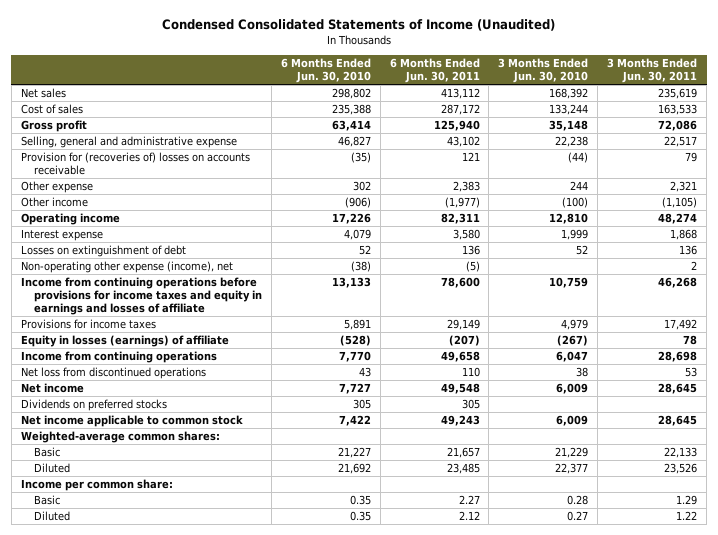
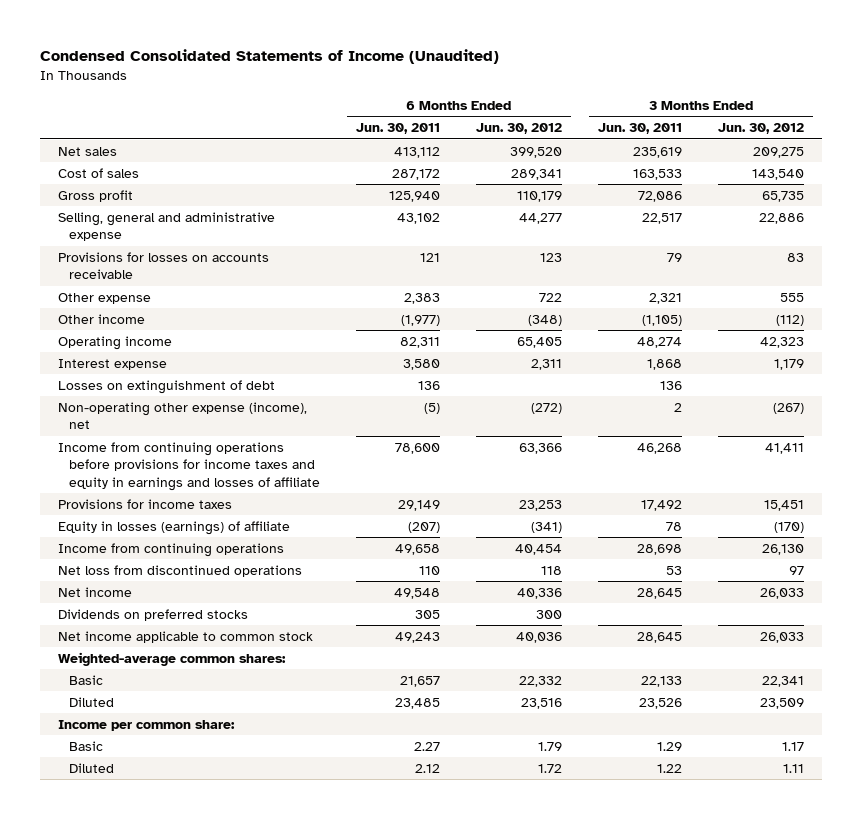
- | 6 Months Ended Jun. 30, 2010 | 6 Months Ended Jun. 30, 2011 | 3 Months Ended Jun. 30, 2010 | 3 Months Ended Jun. 30, 2011
+ | 6 Months Ended Jun. 30, 2011 | 6 Months Ended Jun. 30, 2012 | 3 Months Ended Jun. 30, 2011 | 3 Months Ended Jun. 30, 2012
- Provision for (recoveries of) losses on accounts receivable | (35) | 121 | (44) | 79
+ Provisions for losses on accounts receivable | 121 | 123 | 79 | 83

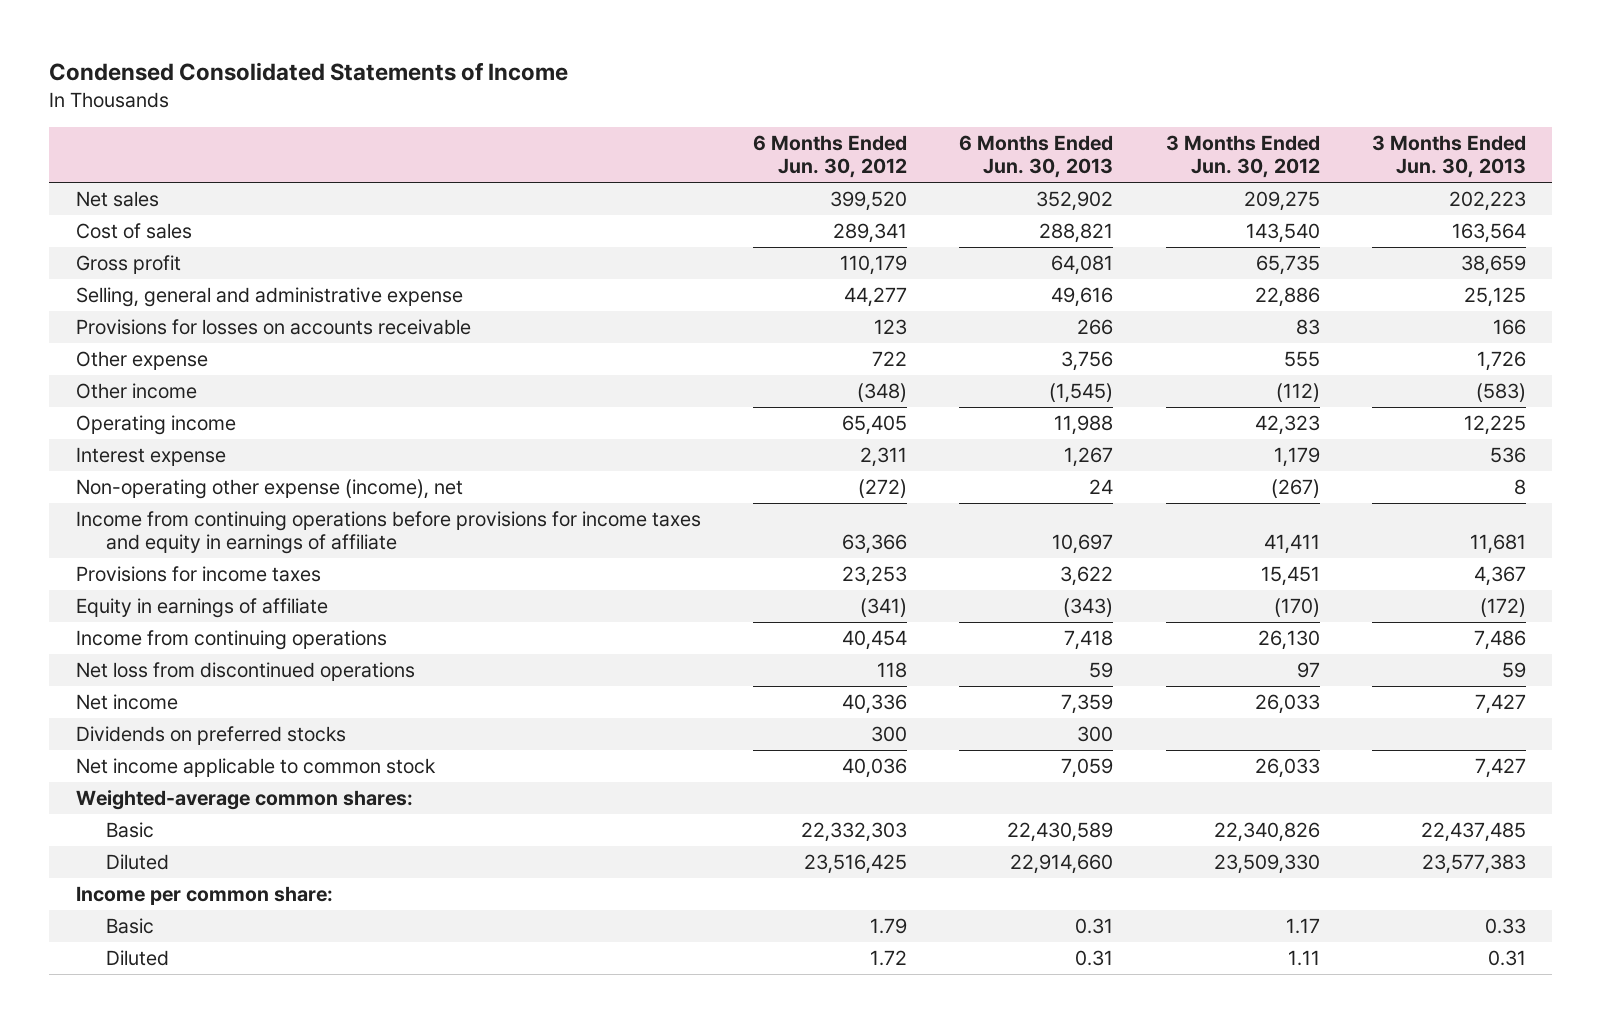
- Condensed Consolidated Statements of Income (Unaudited)
+ Condensed Consolidated Statements of Income
- | 6 Months Ended Jun. 30, 2011 | 6 Months Ended Jun. 30, 2012 | 3 Months Ended Jun. 30, 2011 | 3 Months Ended Jun. 30, 2012
+ | 6 Months Ended Jun. 30, 2012 | 6 Months Ended Jun. 30, 2013 | 3 Months Ended Jun. 30, 2012 | 3 Months Ended Jun. 30, 2013
- Losses on extinguishment of debt | 136 | | 136 |
- Income from continuing operations before provisions for income taxes and equity in earnings and losses of affiliate | 78,600 | 63,366 | 46,268 | 41,411
+ Income from continuing operations before provisions for income taxes and equity in earnings of affiliate | 63,366 | 10,697 | 41,411 | 11,681
- Equity in losses (earnings) of affiliate | (207) | (341) | 78 | (170)
+ Equity in earnings of affiliate | (341) | (343) | (170) | (172)
- Basic | 21,657 | 22,332 | 22,133 | 22,341
- Diluted | 23,485 | 23,516 | 23,526 | 23,509
+ Basic | 22,332,303 | 22,430,589 | 22,340,826 | 22,437,485
+ Diluted | 23,516,425 | 22,914,660 | 23,509,330 | 23,577,383

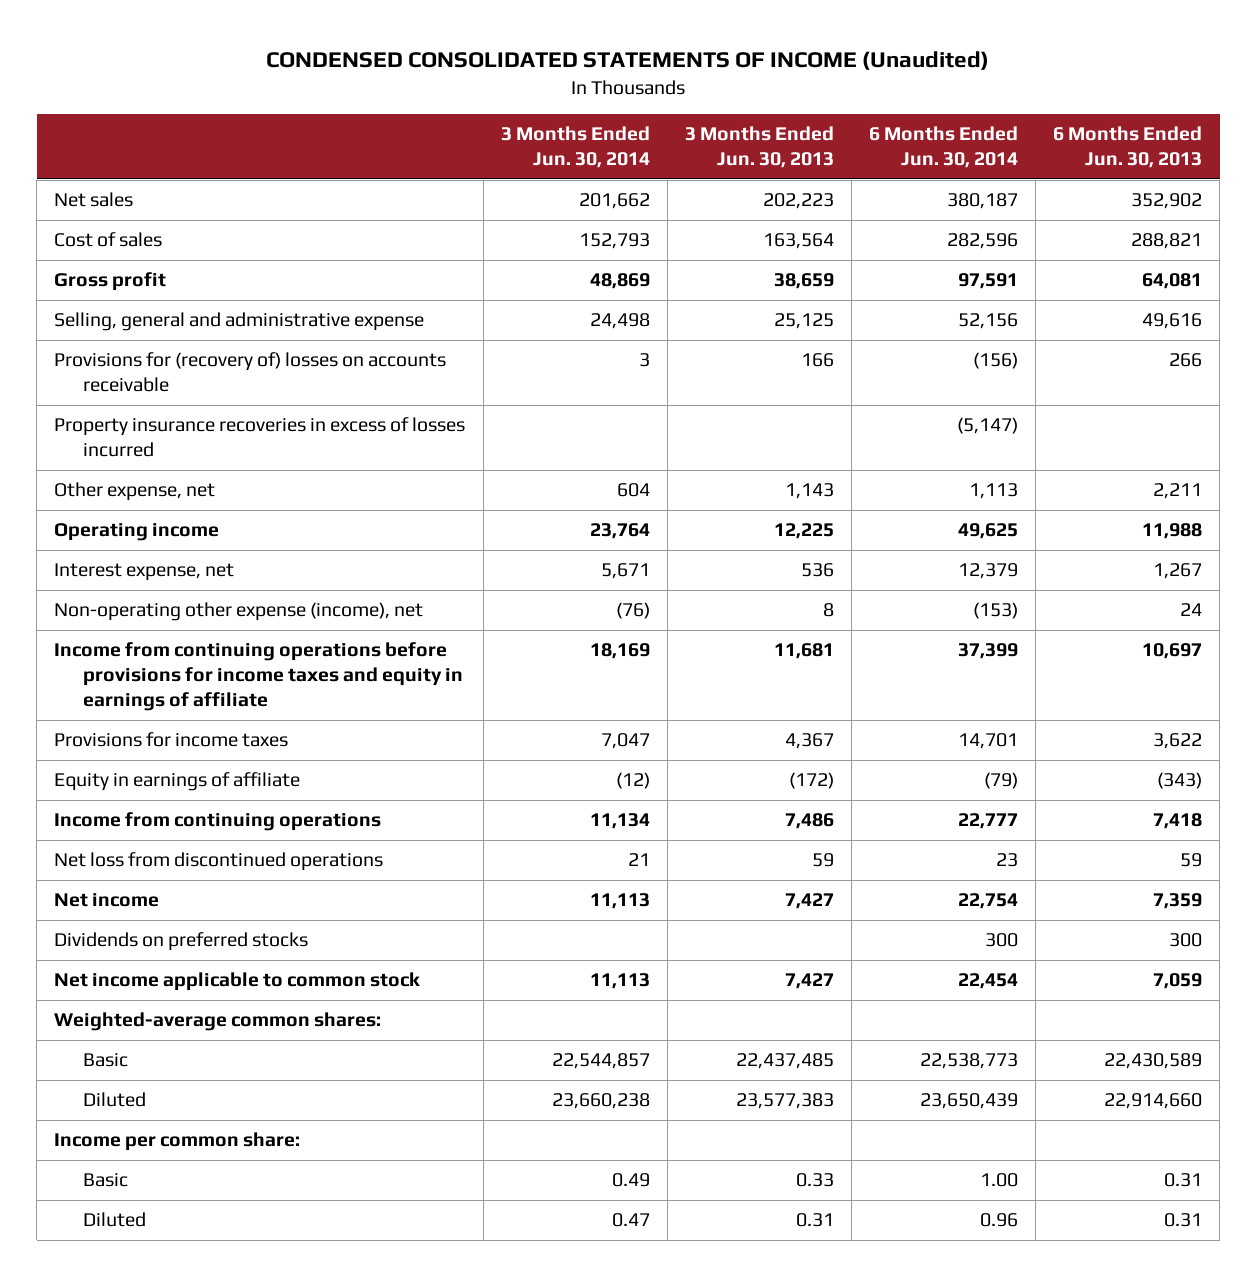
- Condensed Consolidated Statements of Income
+ CONDENSED CONSOLIDATED STATEMENTS OF INCOME (Unaudited)
- | 6 Months Ended Jun. 30, 2012 | 6 Months Ended Jun. 30, 2013 | 3 Months Ended Jun. 30, 2012 | 3 Months Ended Jun. 30, 2013
+ | 3 Months Ended Jun. 30, 2014 | 3 Months Ended Jun. 30, 2013 | 6 Months Ended Jun. 30, 2014 | 6 Months Ended Jun. 30, 2013
- Provisions for losses on accounts receivable | 123 | 266 | 83 | 166
- Other expense | 722 | 3,756 | 555 | 1,726
- Other income | (348) | (1,545) | (112) | (583)
+ Provisions for (recovery of) losses on accounts receivable | 3 | 166 | (156) | 266
+ Property insurance recoveries in excess of losses incurred | | | (5,147) |
+ Other expense, net | 604 | 1,143 | 1,113 | 2,211
- Interest expense | 2,311 | 1,267 | 1,179 | 536
+ Interest expense, net | 5,671 | 536 | 12,379 | 1,267

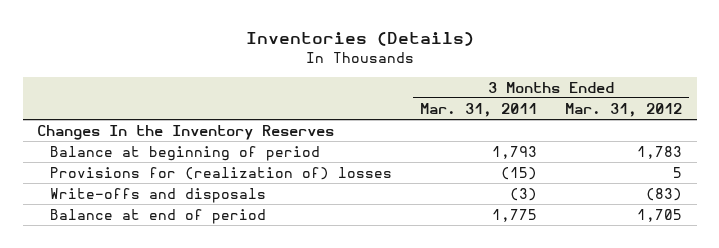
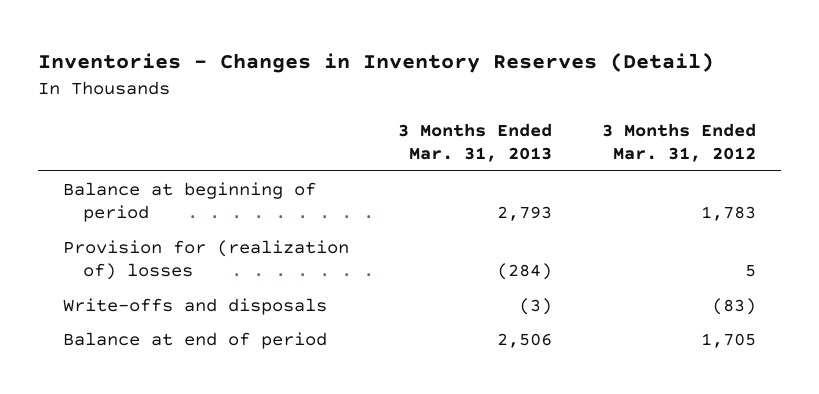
- Inventories (Details)
+ Inventories - Changes in Inventory Reserves (Detail)
- | 3 Months Ended Mar. 31, 2011 | 3 Months Ended Mar. 31, 2012
+ | 3 Months Ended Mar. 31, 2013 | 3 Months Ended Mar. 31, 2012
- Changes In the Inventory Reserves
- Provisions for (realization of) losses | (15) | 5
+ Provision for (realization of) losses | (284) | 5

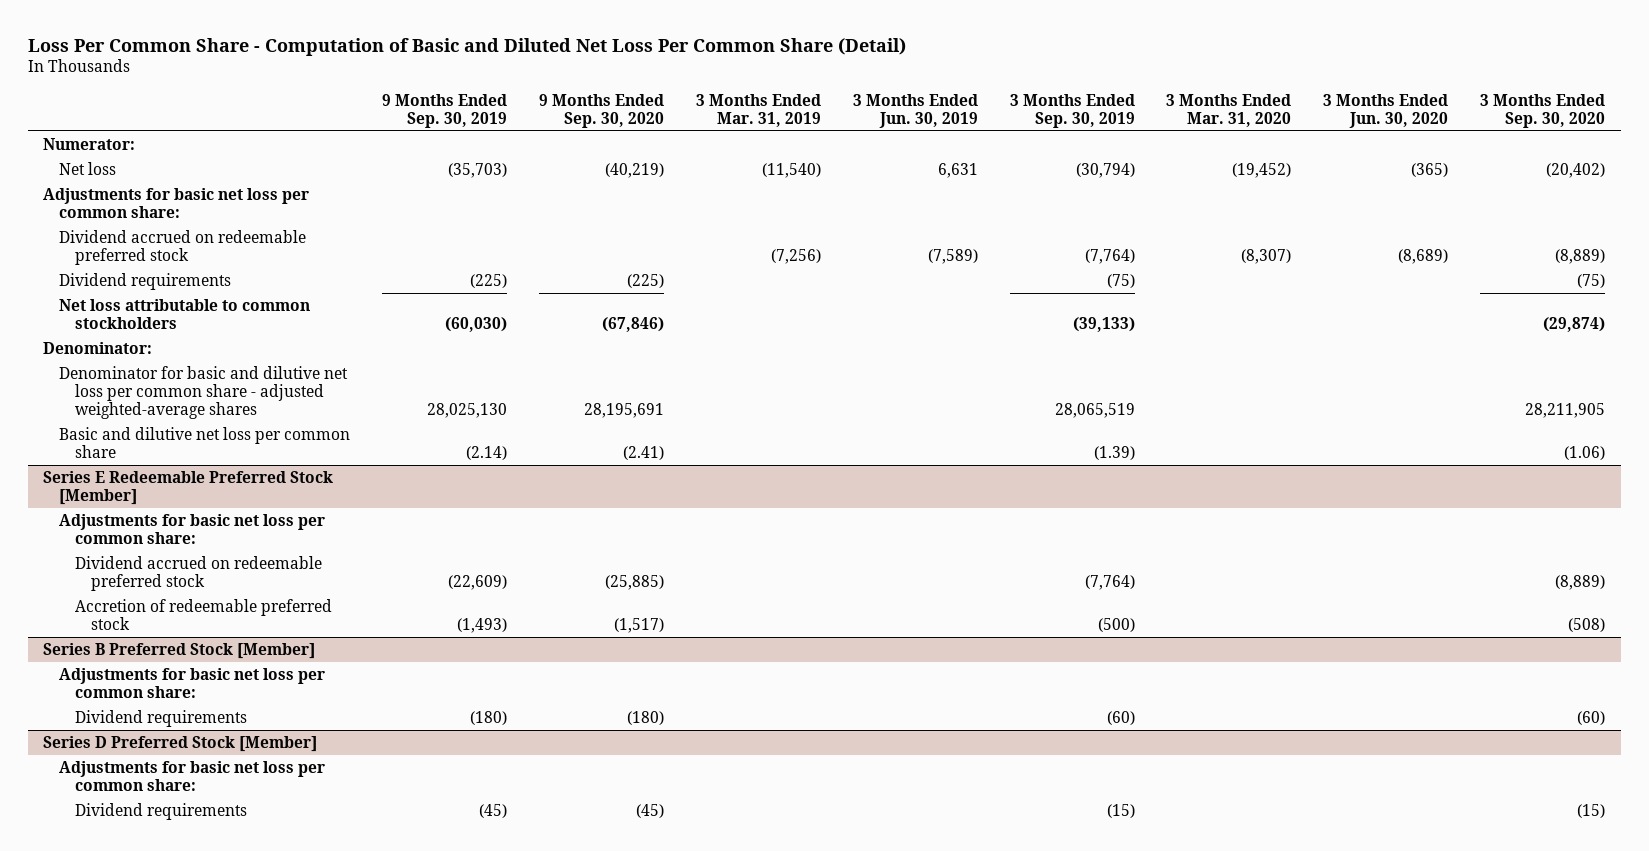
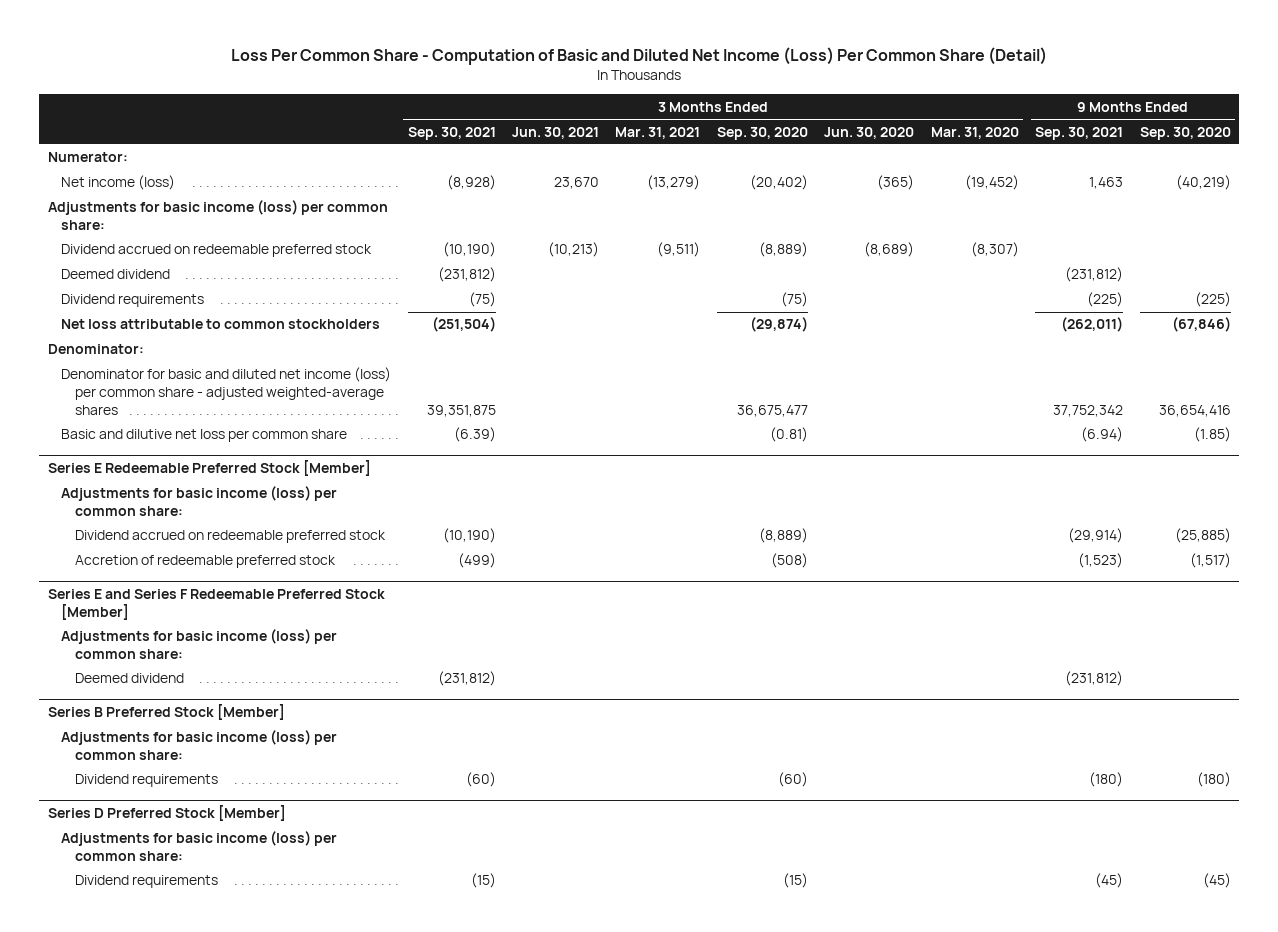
- Loss Per Common Share - Computation of Basic and Diluted Net Loss Per Common Share (Detail)
+ Loss Per Common Share - Computation of Basic and Diluted Net Income (Loss) Per Common Share (Detail)
- | 9 Months Ended Sep. 30, 2019 | 9 Months Ended Sep. 30, 2020 | 3 Months Ended Mar. 31, 2019 | 3 Months Ended Jun. 30, 2019 | 3 Months Ended Sep. 30, 2019 | 3 Months Ended Mar. 31, 2020 | 3 Months Ended Jun. 30, 2020 | 3 Months Ended Sep. 30, 2020
+ | 3 Months Ended Sep. 30, 2021 | 3 Months Ended Jun. 30, 2021 | 3 Months Ended Mar. 31, 2021 | 3 Months Ended Sep. 30, 2020 | 3 Months Ended Jun. 30, 2020 | 3 Months Ended Mar. 31, 2020 | 9 Months Ended Sep. 30, 2021 | 9 Months Ended Sep. 30, 2020
- Net loss | (35,703) | (40,219) | (11,540) | 6,631 | (30,794) | (19,452) | (365) | (20,402)
- Adjustments for basic net loss per common share:
+ Net income (loss) | (8,928) | 23,670 | (13,279) | (20,402) | (365) | (19,452) | 1,463 | (40,219)
+ Adjustments for basic income (loss) per common share:
+ Deemed dividend | (231,812) | | | | | | (231,812) |
- Denominator for basic and dilutive net loss per common share - adjusted weighted-average shares | 28,025,130 | 28,195,691 | | | 28,065,519 | | | 28,211,905
- Basic and dilutive net loss per common share | (2.14) | (2.41) | | | (1.39) | | | (1.06)
+ Denominator for basic and diluted net income (loss) per common share - adjusted weighted-average shares | 39,351,875 | | | 36,675,477 | | | 37,752,342 | 36,654,416
+ Basic and dilutive net loss per common share | (6.39) | | | (0.81) | | | (6.94) | (1.85)
@ Series E Redeemable Preferred Stock [Member]
- Adjustments for basic net loss per common share:
+ Adjustments for basic income (loss) per common share:
+ Series E and Series F Redeemable Preferred Stock [Member]
+ Adjustments for basic income (loss) per common share:
+ Deemed dividend | (231,812) | | | | | | (231,812) |
@ Series B Preferred Stock [Member]
- Adjustments for basic net loss per common share:
+ Adjustments for basic income (loss) per common share:
@ Series D Preferred Stock [Member]
- Adjustments for basic net loss per common share:
+ Adjustments for basic income (loss) per common share:

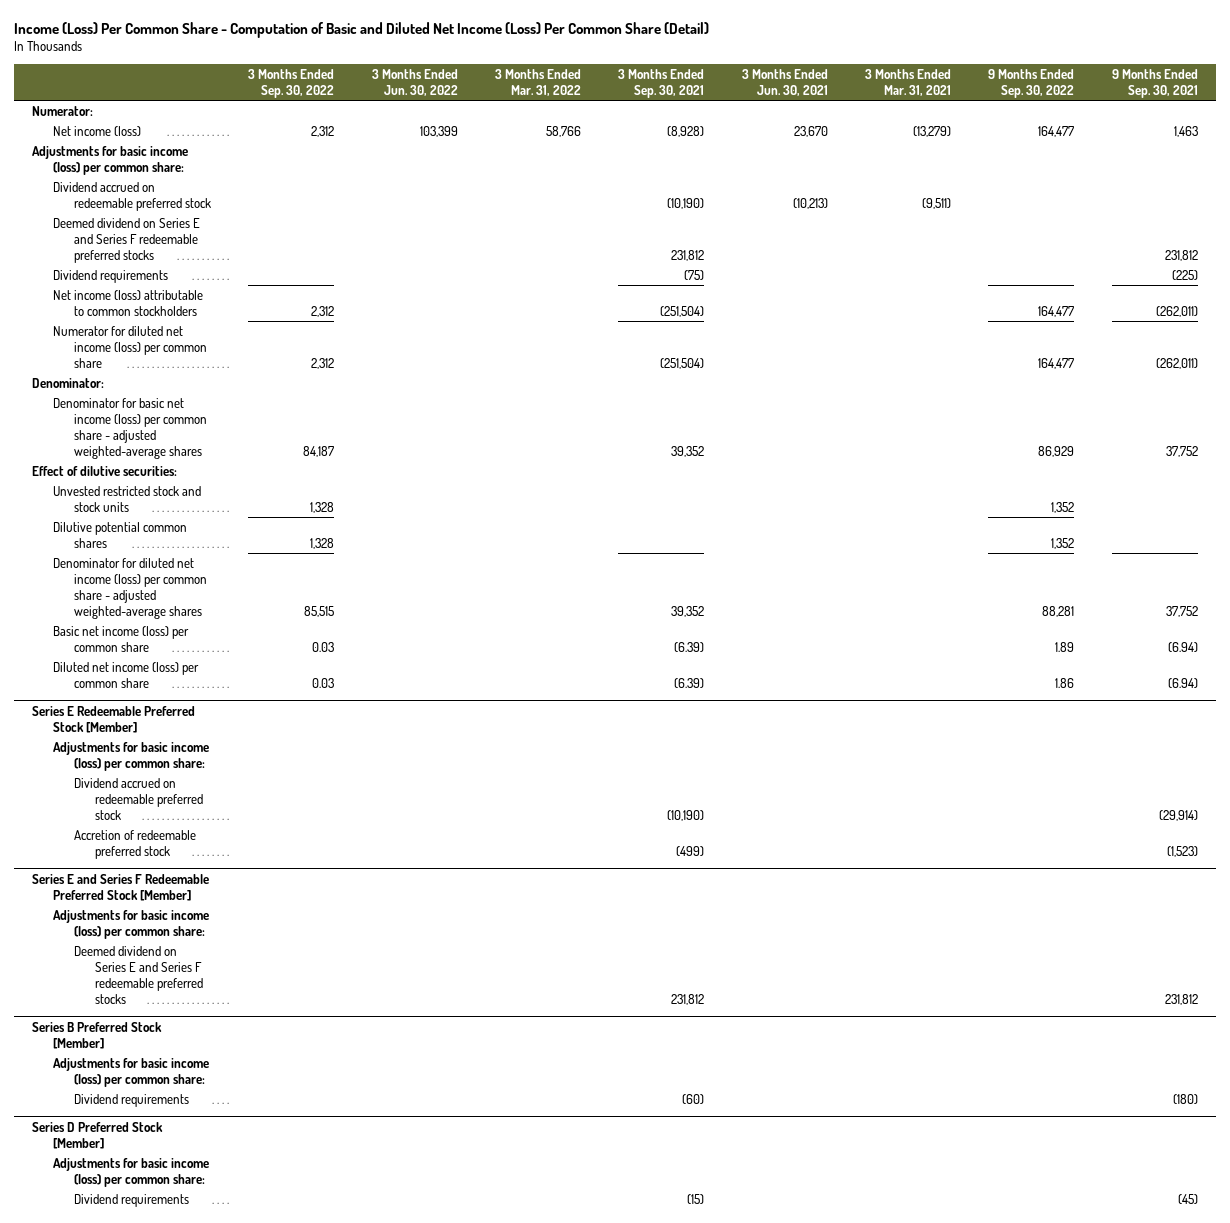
- Loss Per Common Share - Computation of Basic and Diluted Net Income (Loss) Per Common Share (Detail)
+ Income (Loss) Per Common Share - Computation of Basic and Diluted Net Income (Loss) Per Common Share (Detail)
- | 3 Months Ended Sep. 30, 2021 | 3 Months Ended Jun. 30, 2021 | 3 Months Ended Mar. 31, 2021 | 3 Months Ended Sep. 30, 2020 | 3 Months Ended Jun. 30, 2020 | 3 Months Ended Mar. 31, 2020 | 9 Months Ended Sep. 30, 2021 | 9 Months Ended Sep. 30, 2020
+ | 3 Months Ended Sep. 30, 2022 | 3 Months Ended Jun. 30, 2022 | 3 Months Ended Mar. 31, 2022 | 3 Months Ended Sep. 30, 2021 | 3 Months Ended Jun. 30, 2021 | 3 Months Ended Mar. 31, 2021 | 9 Months Ended Sep. 30, 2022 | 9 Months Ended Sep. 30, 2021
- Deemed dividend | (231,812) | | | | | | (231,812) |
+ Deemed dividend on Series E and Series F redeemable preferred stocks | | | | 231,812 | | | | 231,812
- Net loss attributable to common stockholders | (251,504) | | | (29,874) | | | (262,011) | (67,846)
+ Net income (loss) attributable to common stockholders | 2,312 | | | (251,504) | | | 164,477 | (262,011)
+ Numerator for diluted net income (loss) per common share | 2,312 | | | (251,504) | | | 164,477 | (262,011)
- Denominator for basic and diluted net income (loss) per common share - adjusted weighted-average shares | 39,351,875 | | | 36,675,477 | | | 37,752,342 | 36,654,416
- Basic and dilutive net loss per common share | (6.39) | | | (0.81) | | | (6.94) | (1.85)
+ Denominator for basic net income (loss) per common share - adjusted weighted-average shares | 84,187 | | | 39,352 | | | 86,929 | 37,752
+ Effect of dilutive securities:
+ Unvested restricted stock and stock units | 1,328 | | | | | | 1,352 |
+ Dilutive potential common shares | 1,328 | | | | | | 1,352 |
+ Denominator for diluted net income (loss) per common share - adjusted weighted-average shares | 85,515 | | | 39,352 | | | 88,281 | 37,752
+ Basic net income (loss) per common share | 0.03 | | | (6.39) | | | 1.89 | (6.94)
+ Diluted net income (loss) per common share | 0.03 | | | (6.39) | | | 1.86 | (6.94)
@ Series E and Series F Redeemable Preferred Stock [Member]
- Deemed dividend | (231,812) | | | | | | (231,812) |
+ Deemed dividend on Series E and Series F redeemable preferred stocks | | | | 231,812 | | | | 231,812

